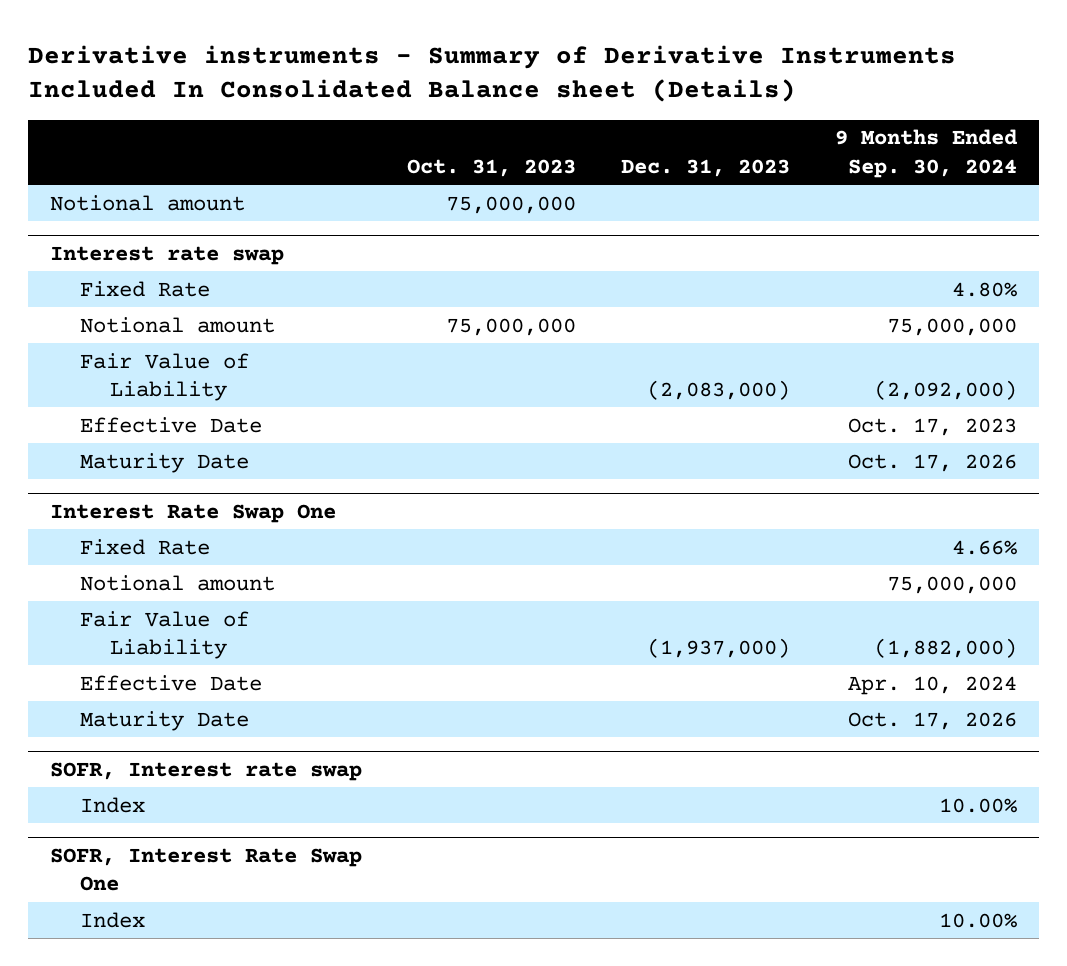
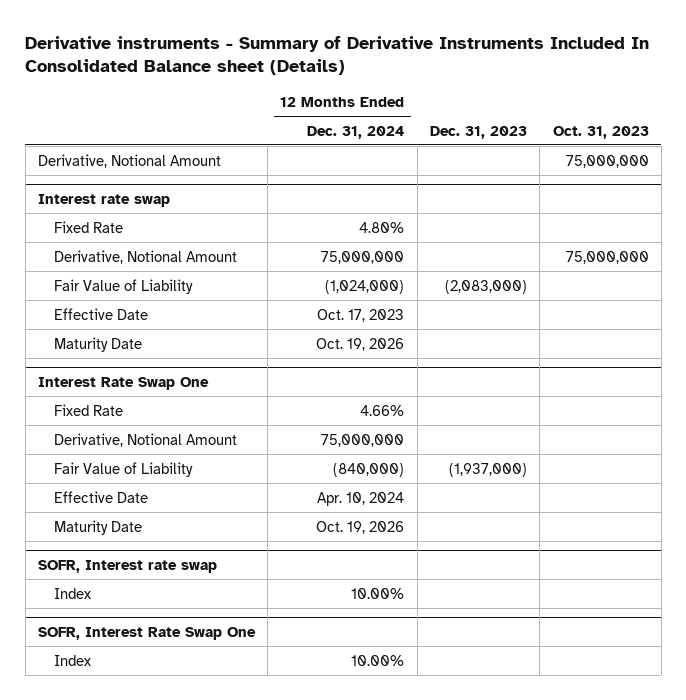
- | Oct. 31, 2023 | Dec. 31, 2023 | 9 Months Ended Sep. 30, 2024
+ | 12 Months Ended Dec. 31, 2024 | Dec. 31, 2023 | Oct. 31, 2023
- Notional amount | 75,000,000 | |
+ Derivative, Notional Amount | | | 75,000,000
@ Interest rate swap
- Notional amount | 75,000,000 | | 75,000,000
+ Derivative, Notional Amount | 75,000,000 | | 75,000,000
@ Interest Rate Swap One
- Notional amount | | | 75,000,000
+ Derivative, Notional Amount | 75,000,000 | |

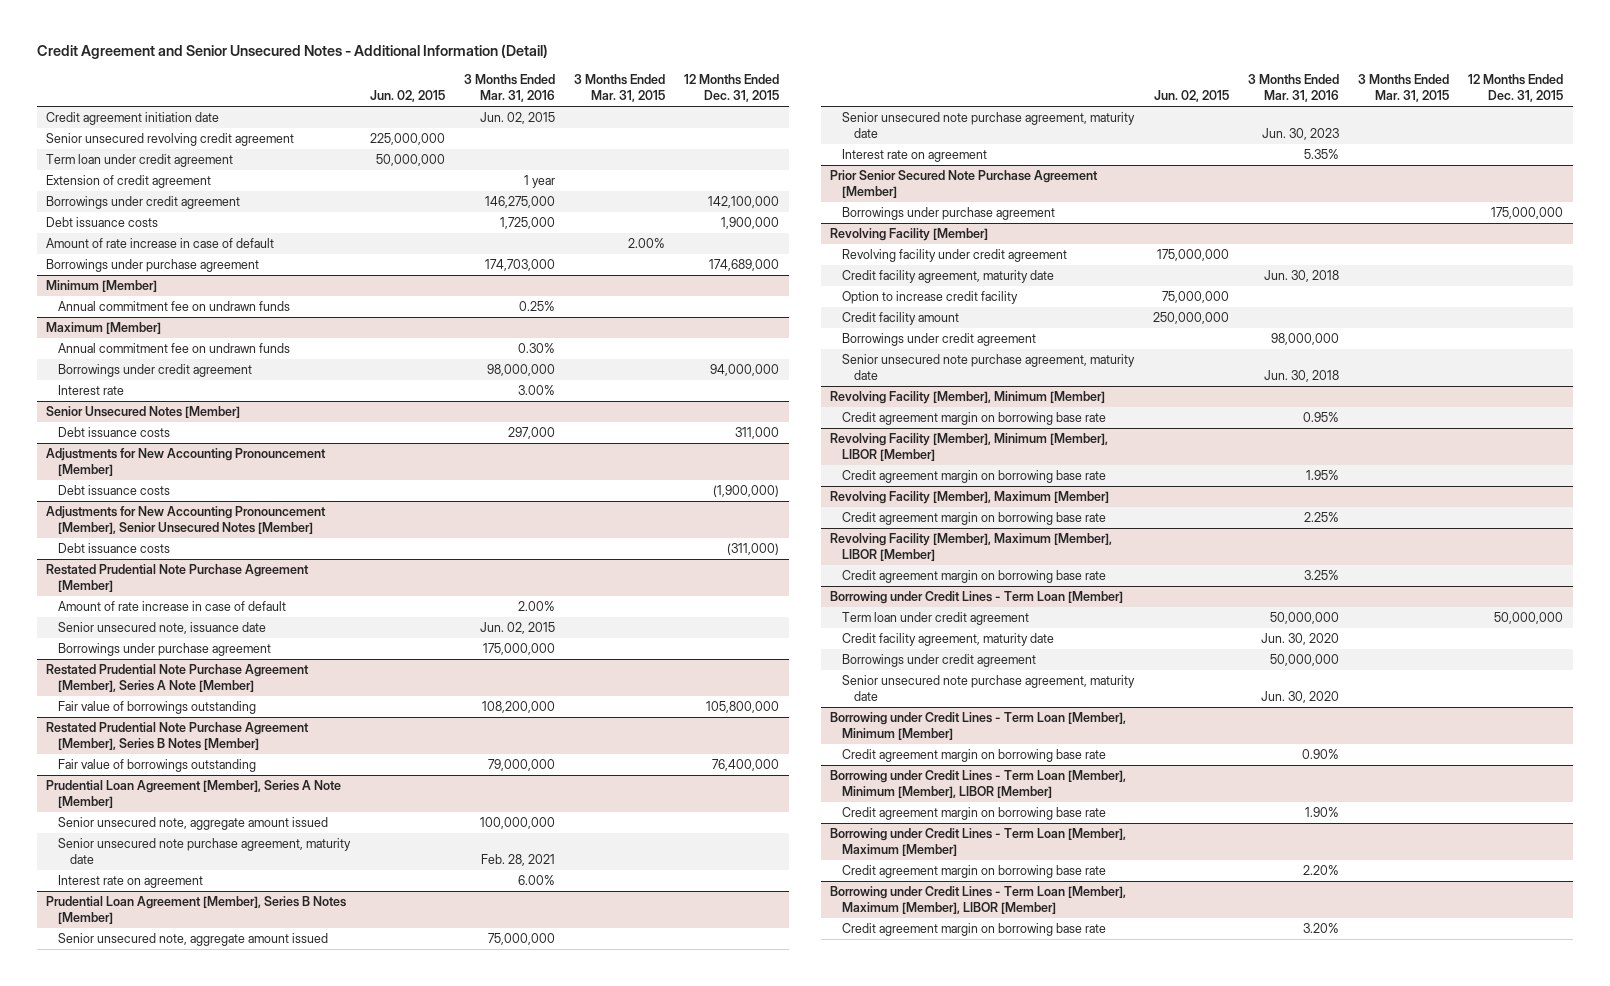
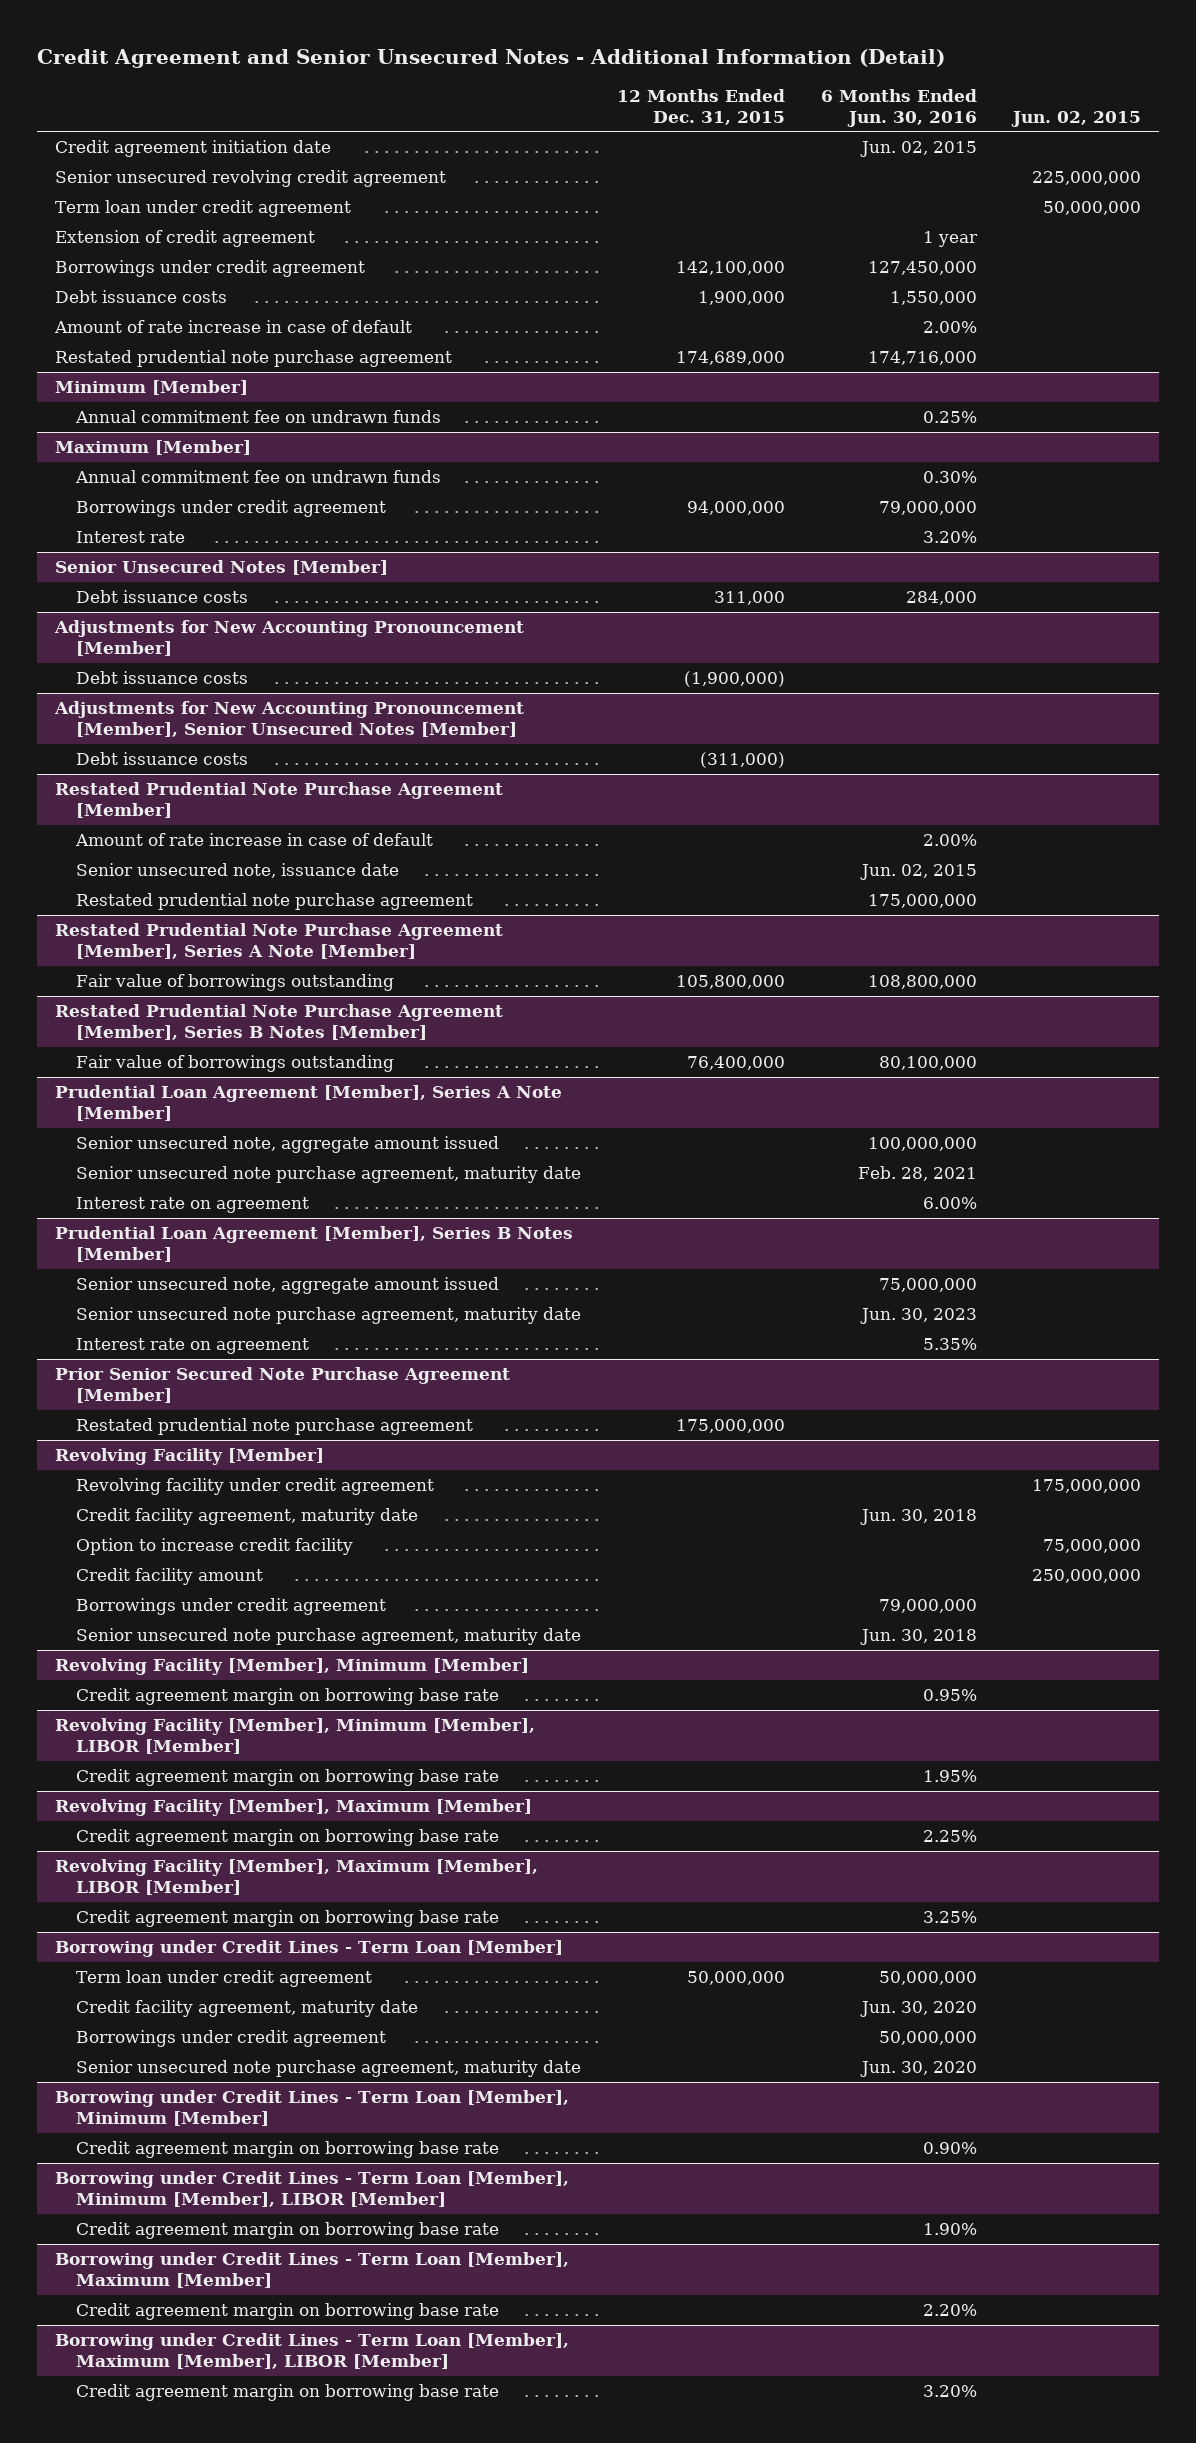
- | Jun. 02, 2015 | 3 Months Ended Mar. 31, 2016 | 3 Months Ended Mar. 31, 2015 | 12 Months Ended Dec. 31, 2015
+ | 12 Months Ended Dec. 31, 2015 | 6 Months Ended Jun. 30, 2016 | Jun. 02, 2015
- Borrowings under purchase agreement | | 174,703,000 | | 174,689,000
+ Restated prudential note purchase agreement | 174,689,000 | 174,716,000 |
@ Restated Prudential Note Purchase Agreement [Member]
- Borrowings under purchase agreement | | 175,000,000 | |
+ Restated prudential note purchase agreement | | 175,000,000 |
@ Prior Senior Secured Note Purchase Agreement [Member]
- Borrowings under purchase agreement | | | | 175,000,000
+ Restated prudential note purchase agreement | 175,000,000 | |

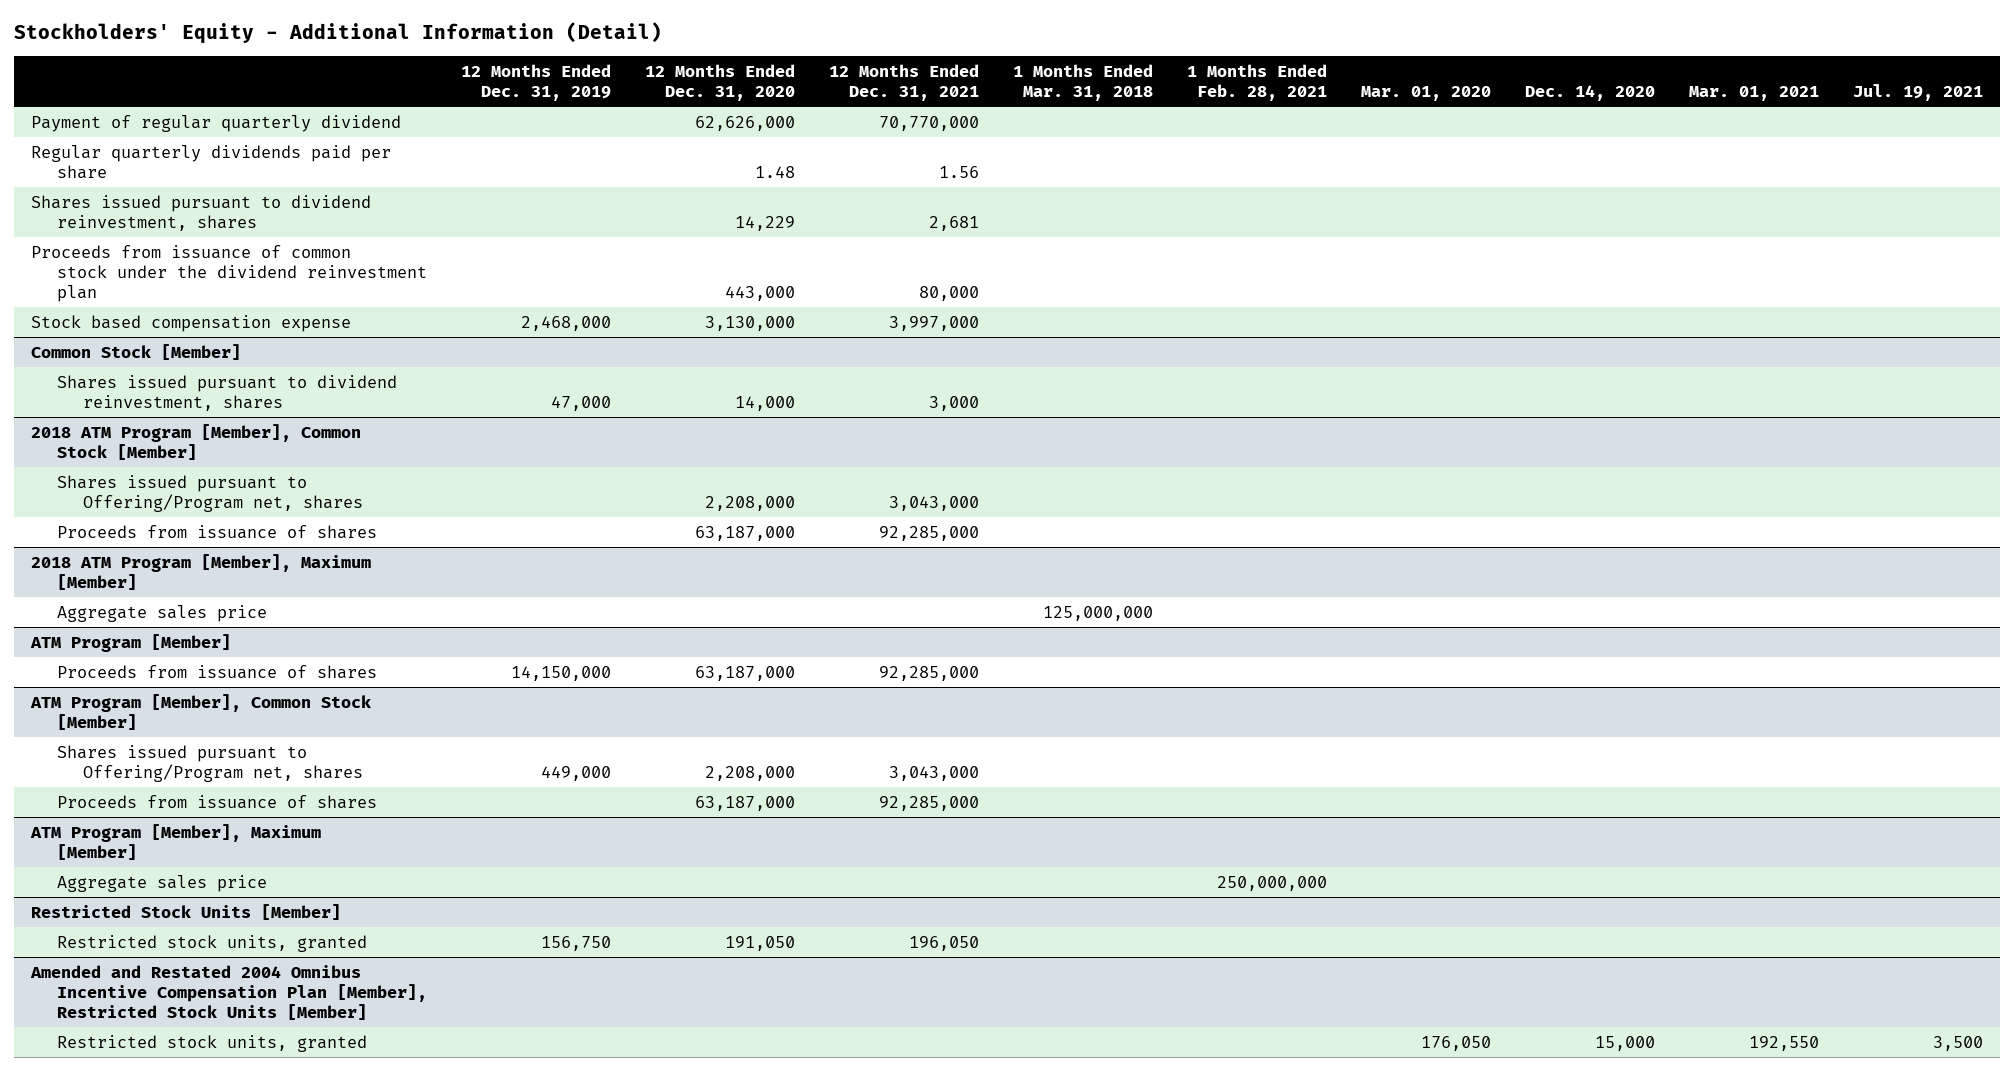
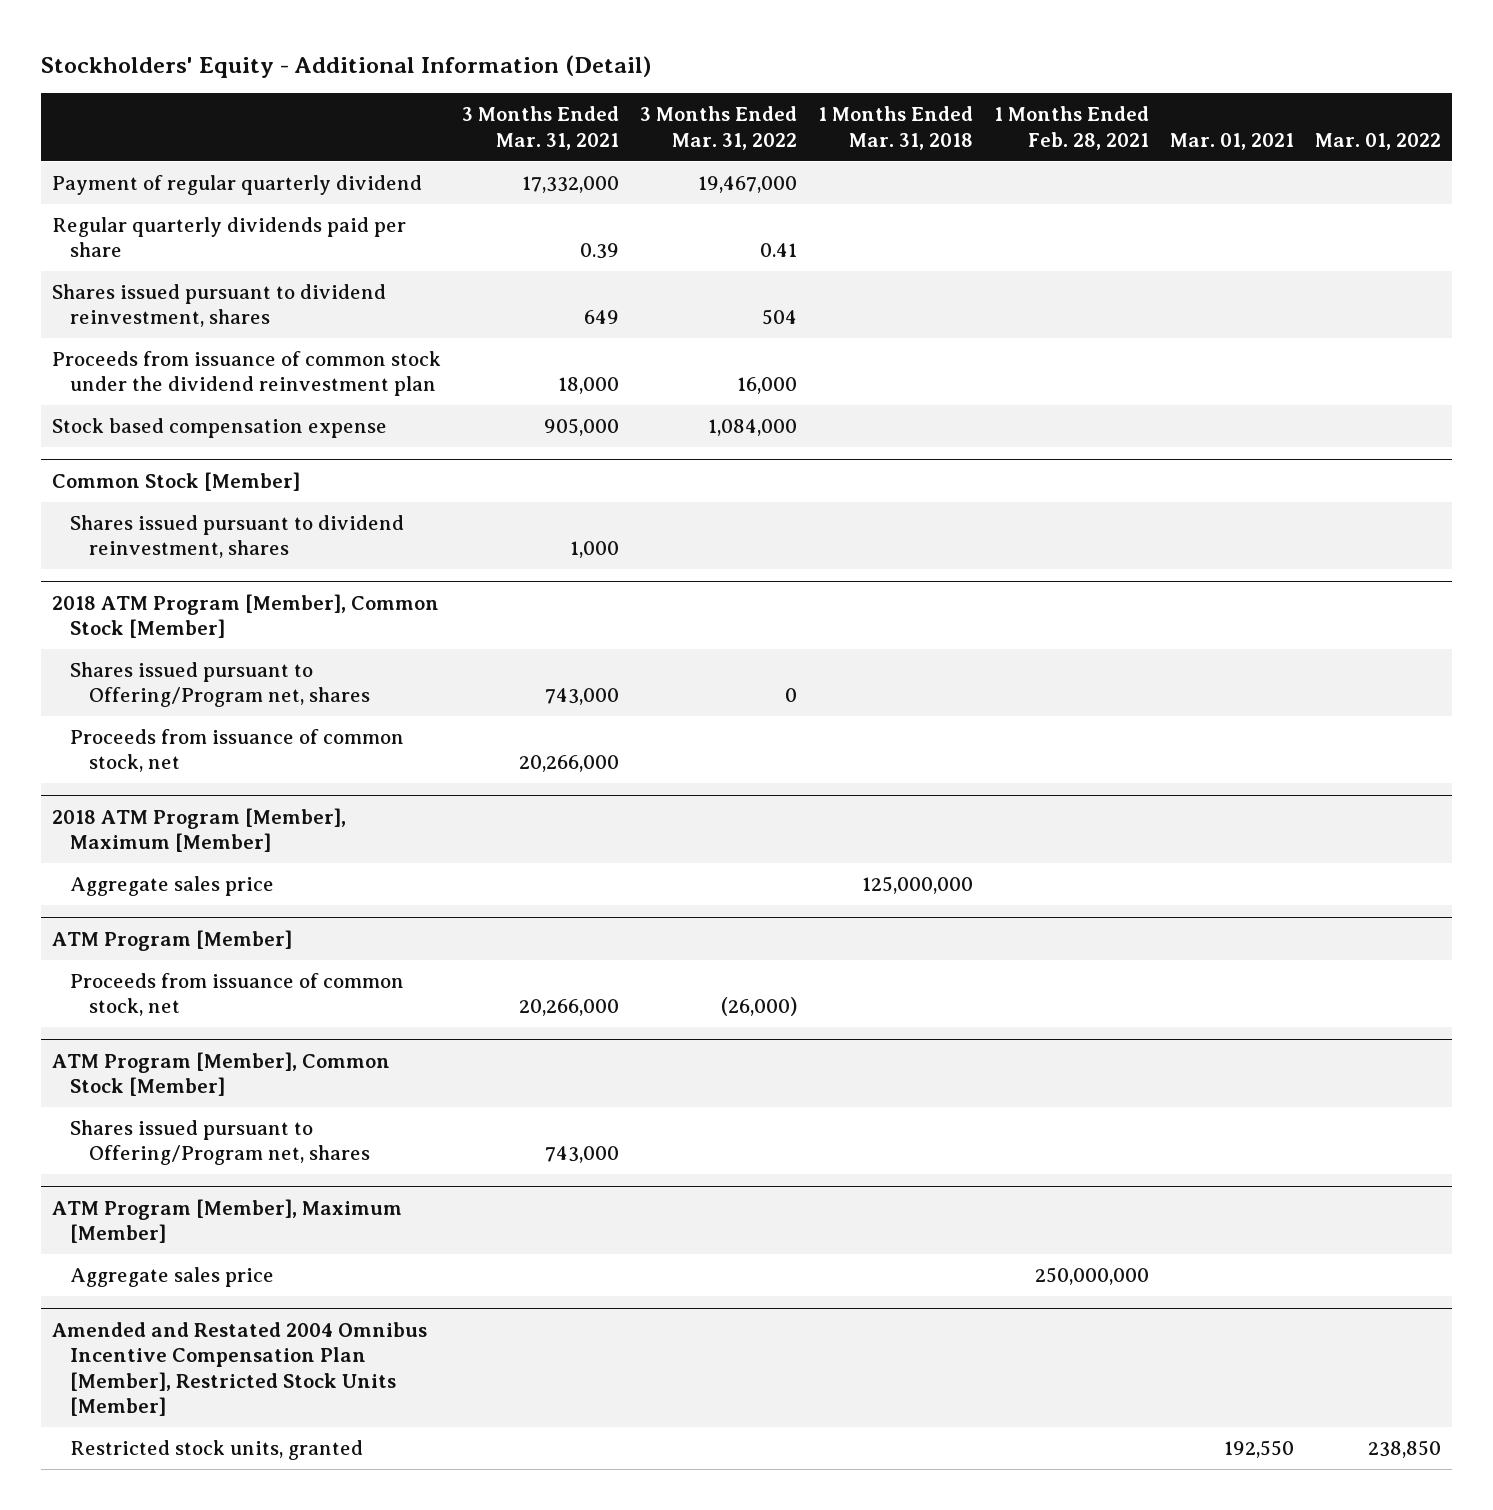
- | 12 Months Ended Dec. 31, 2019 | 12 Months Ended Dec. 31, 2020 | 12 Months Ended Dec. 31, 2021 | 1 Months Ended Mar. 31, 2018 | 1 Months Ended Feb. 28, 2021 | Mar. 01, 2020 | Dec. 14, 2020 | Mar. 01, 2021 | Jul. 19, 2021
+ | 3 Months Ended Mar. 31, 2021 | 3 Months Ended Mar. 31, 2022 | 1 Months Ended Mar. 31, 2018 | 1 Months Ended Feb. 28, 2021 | Mar. 01, 2021 | Mar. 01, 2022
@ 2018 ATM Program [Member], Common Stock [Member]
- Proceeds from issuance of shares | | 63,187,000 | 92,285,000 | | | | | |
+ Proceeds from issuance of common stock, net | 20,266,000 | | | | |
@ ATM Program [Member]
- Proceeds from issuance of shares | 14,150,000 | 63,187,000 | 92,285,000 | | | | | |
+ Proceeds from issuance of common stock, net | 20,266,000 | (26,000) | | | |
@ ATM Program [Member], Common Stock [Member]
- Proceeds from issuance of shares | | 63,187,000 | 92,285,000 | | | | | |
- Restricted Stock Units [Member]
- Restricted stock units, granted | 156,750 | 191,050 | 196,050 | | | | | |

